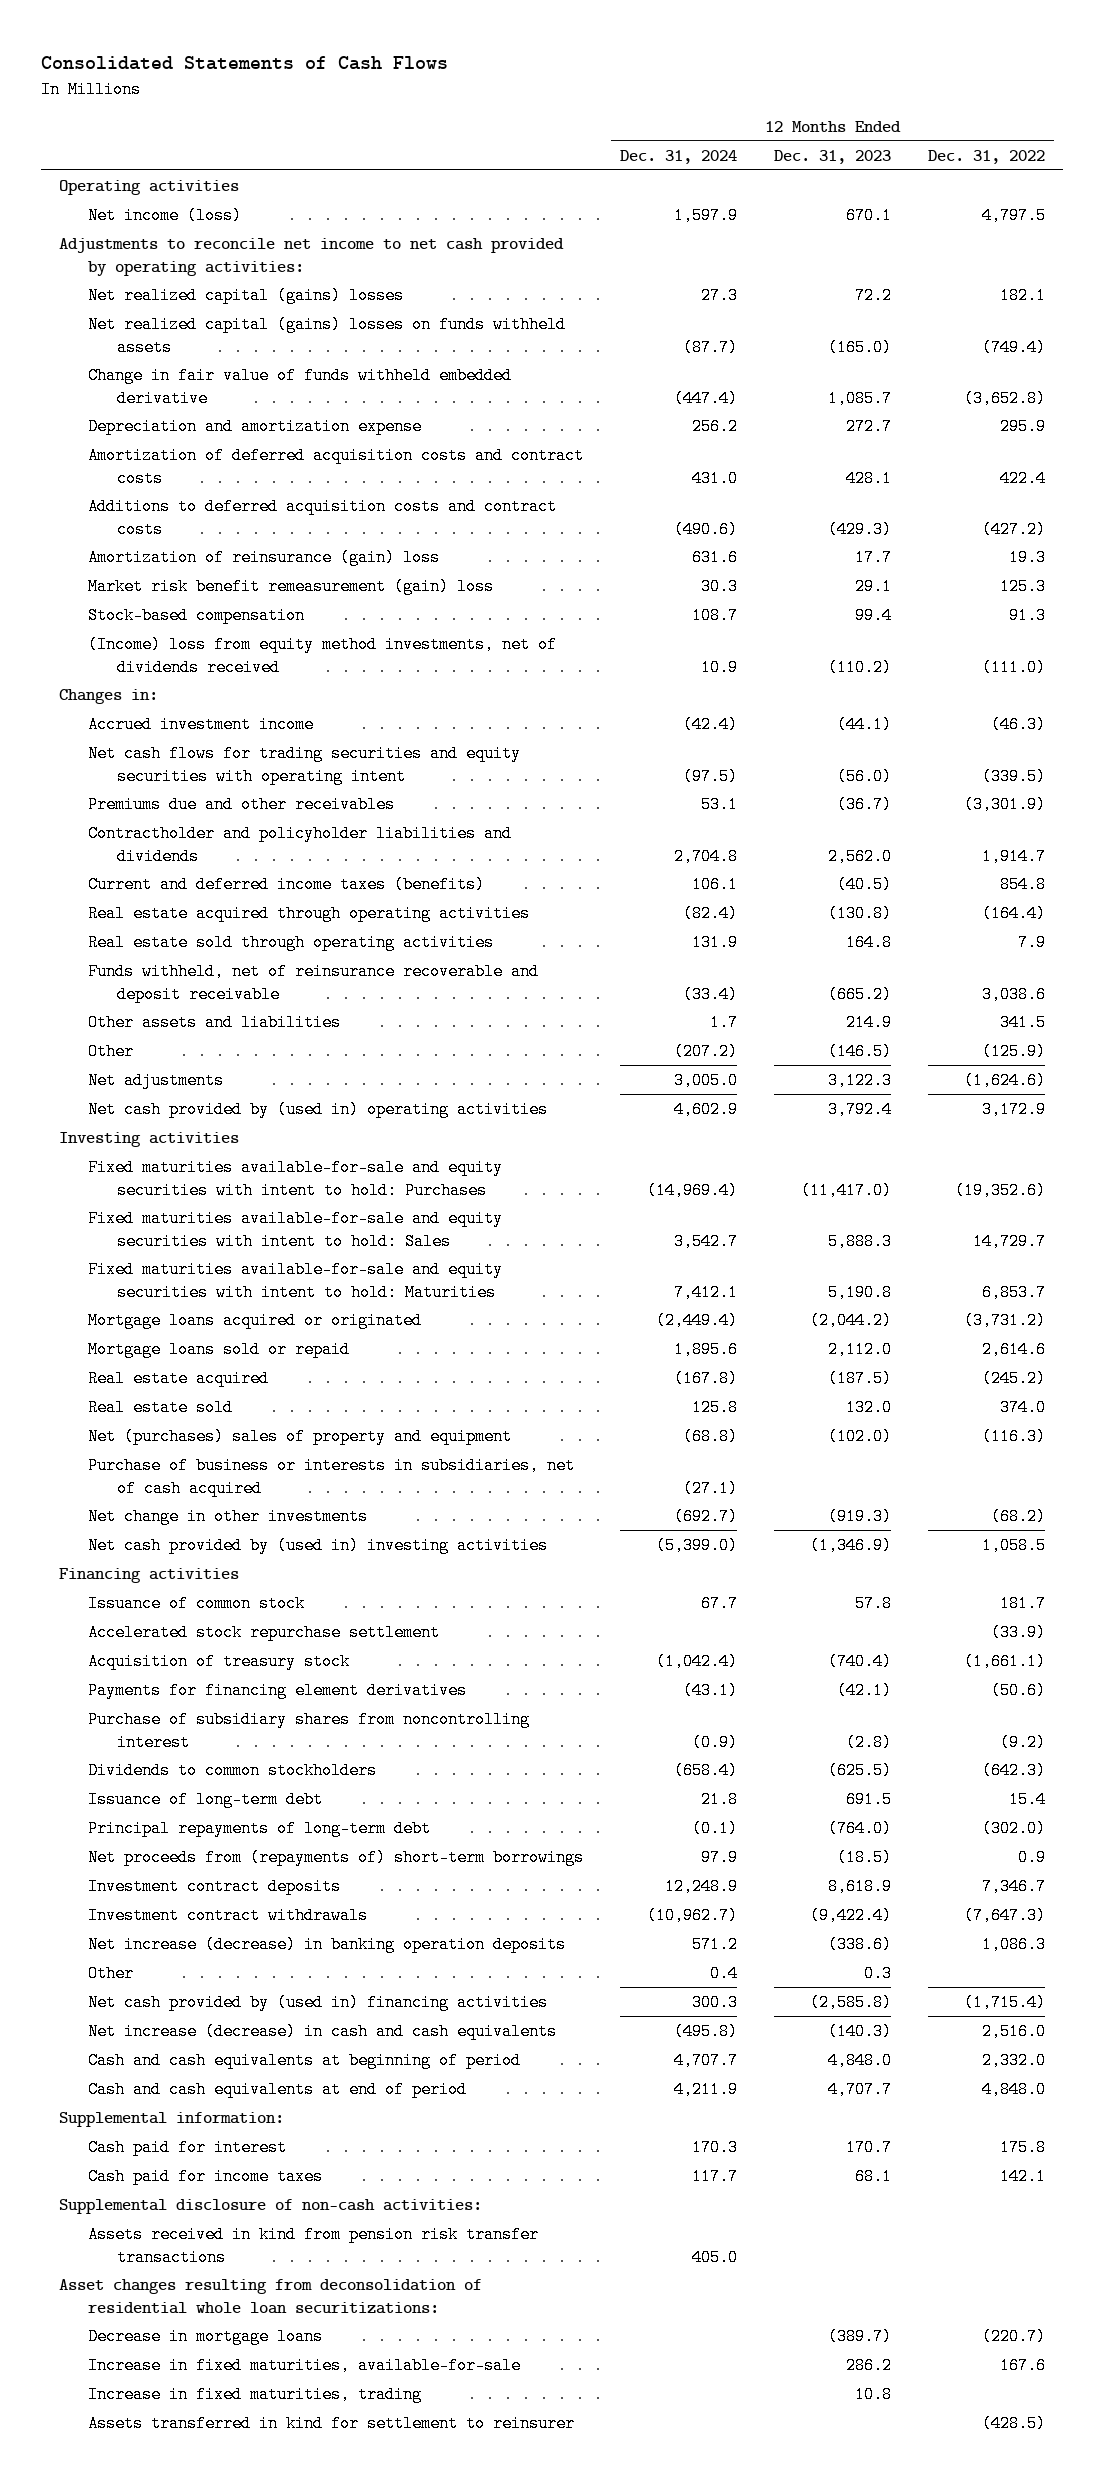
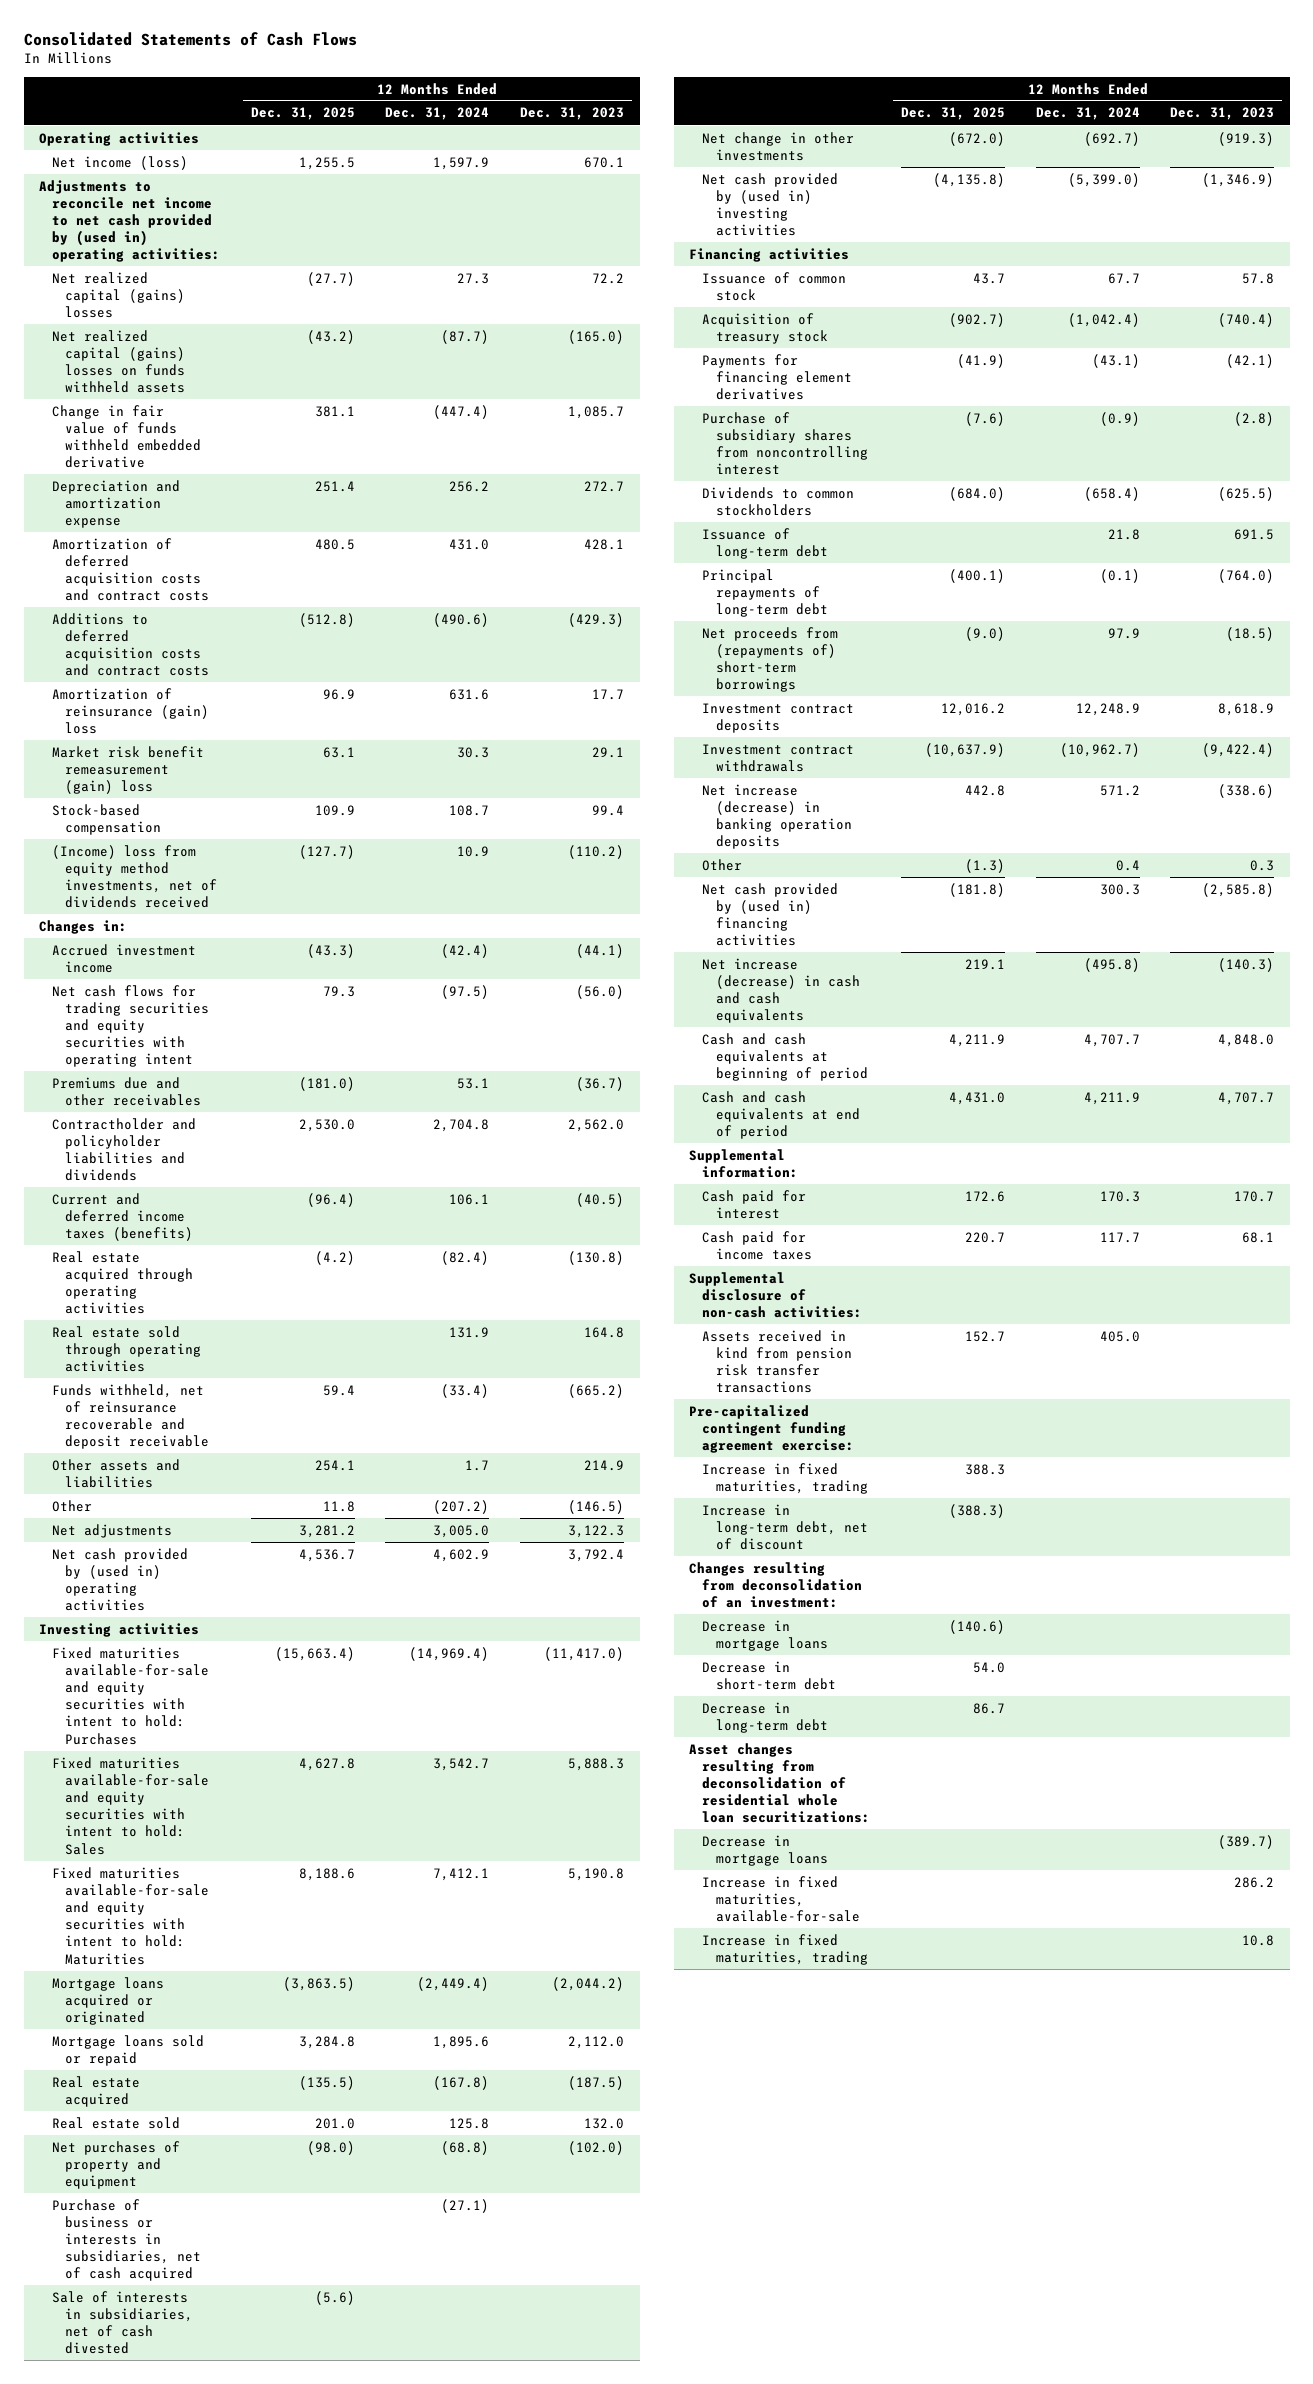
- | 12 Months Ended Dec. 31, 2024 | 12 Months Ended Dec. 31, 2023 | 12 Months Ended Dec. 31, 2022
+ | 12 Months Ended Dec. 31, 2025 | 12 Months Ended Dec. 31, 2024 | 12 Months Ended Dec. 31, 2023
- Adjustments to reconcile net income to net cash provided by operating activities:
+ Adjustments to reconcile net income to net cash provided by (used in) operating activities:
- Net (purchases) sales of property and equipment | (68.8) | (102.0) | (116.3)
+ Net purchases of property and equipment | (98.0) | (68.8) | (102.0)
+ Sale of interests in subsidiaries, net of cash divested | (5.6) | |
- Accelerated stock repurchase settlement | | | (33.9)
+ Pre-capitalized contingent funding agreement exercise:
+ Increase in fixed maturities, trading | 388.3 | |
+ Increase in long-term debt, net of discount | (388.3) | |
+ Changes resulting from deconsolidation of an investment:
+ Decrease in mortgage loans | (140.6) | |
+ Decrease in short-term debt | 54.0 | |
+ Decrease in long-term debt | 86.7 | |
- Assets transferred in kind for settlement to reinsurer | | | (428.5)

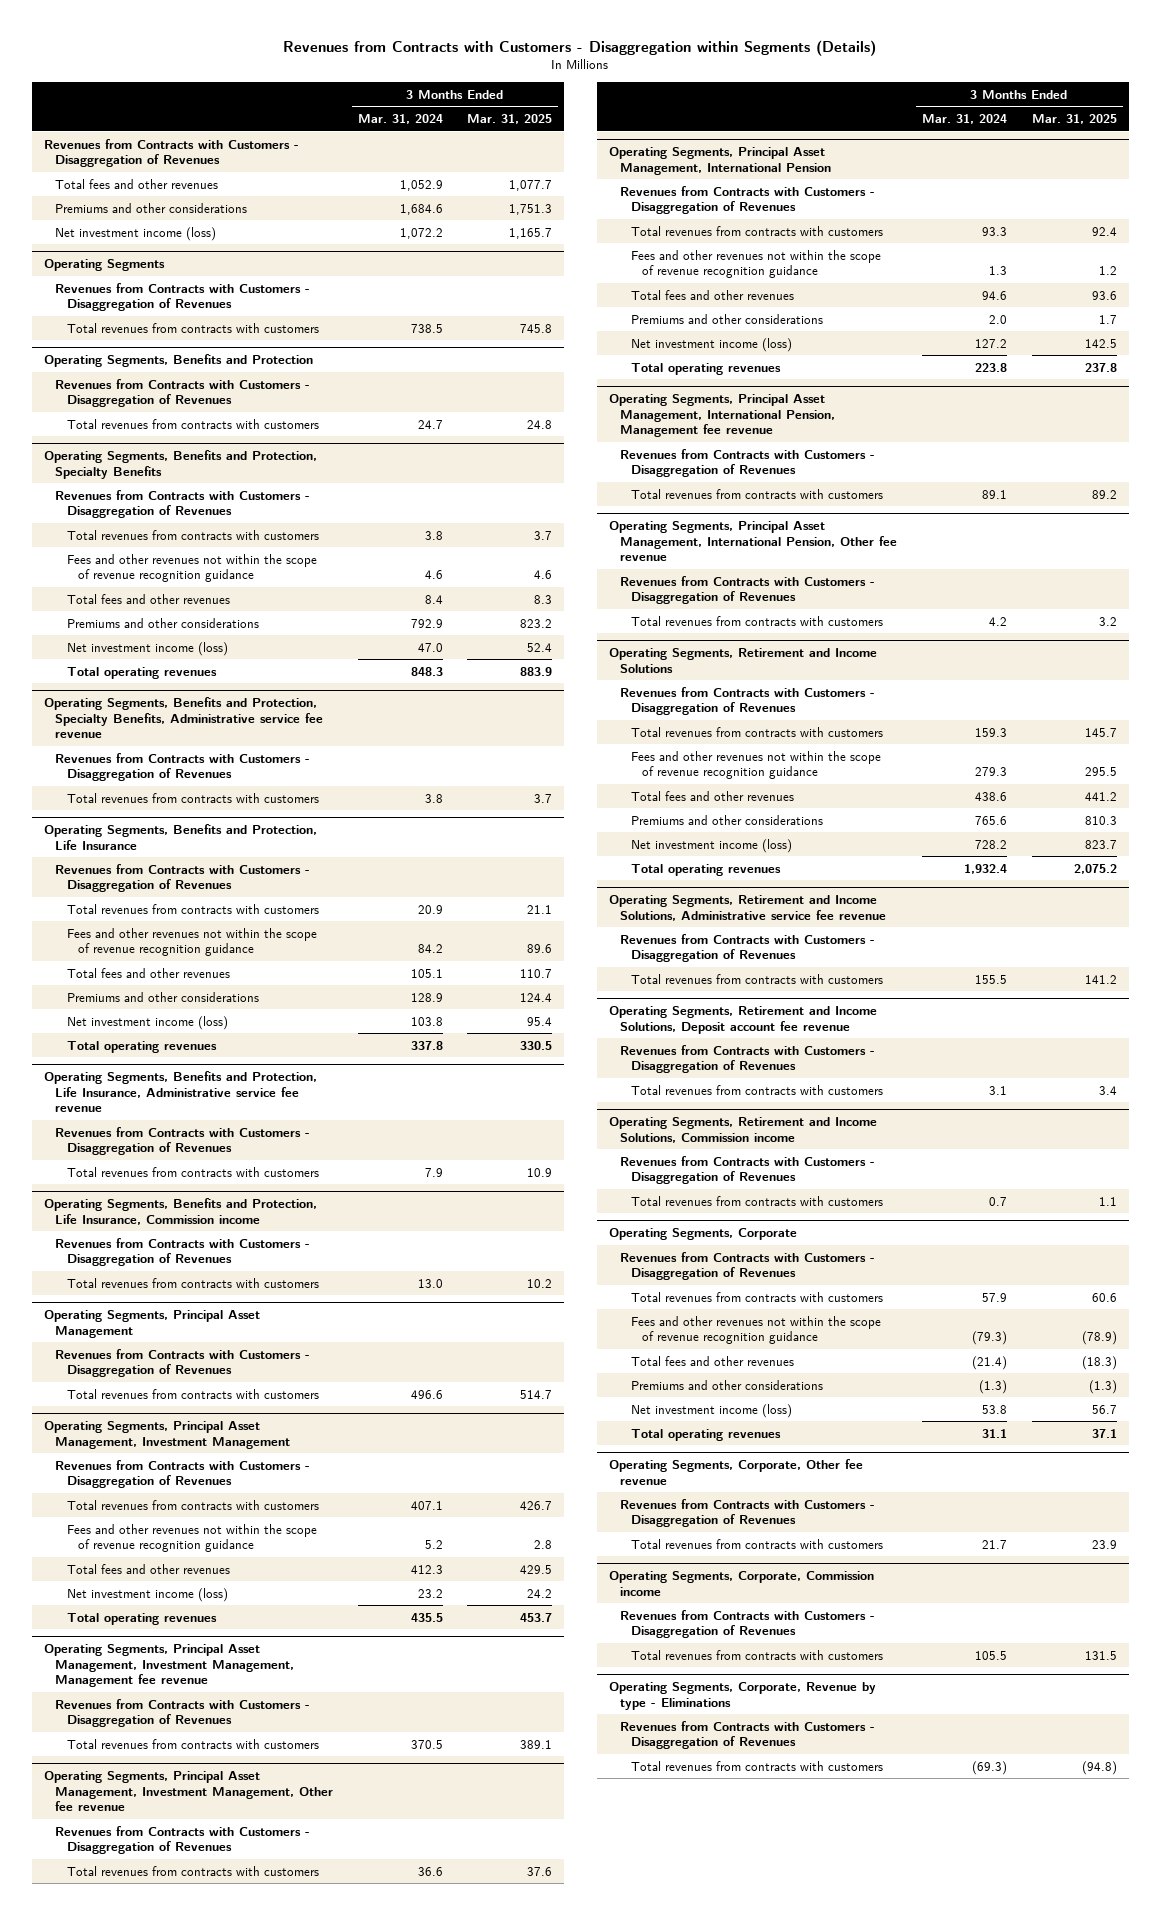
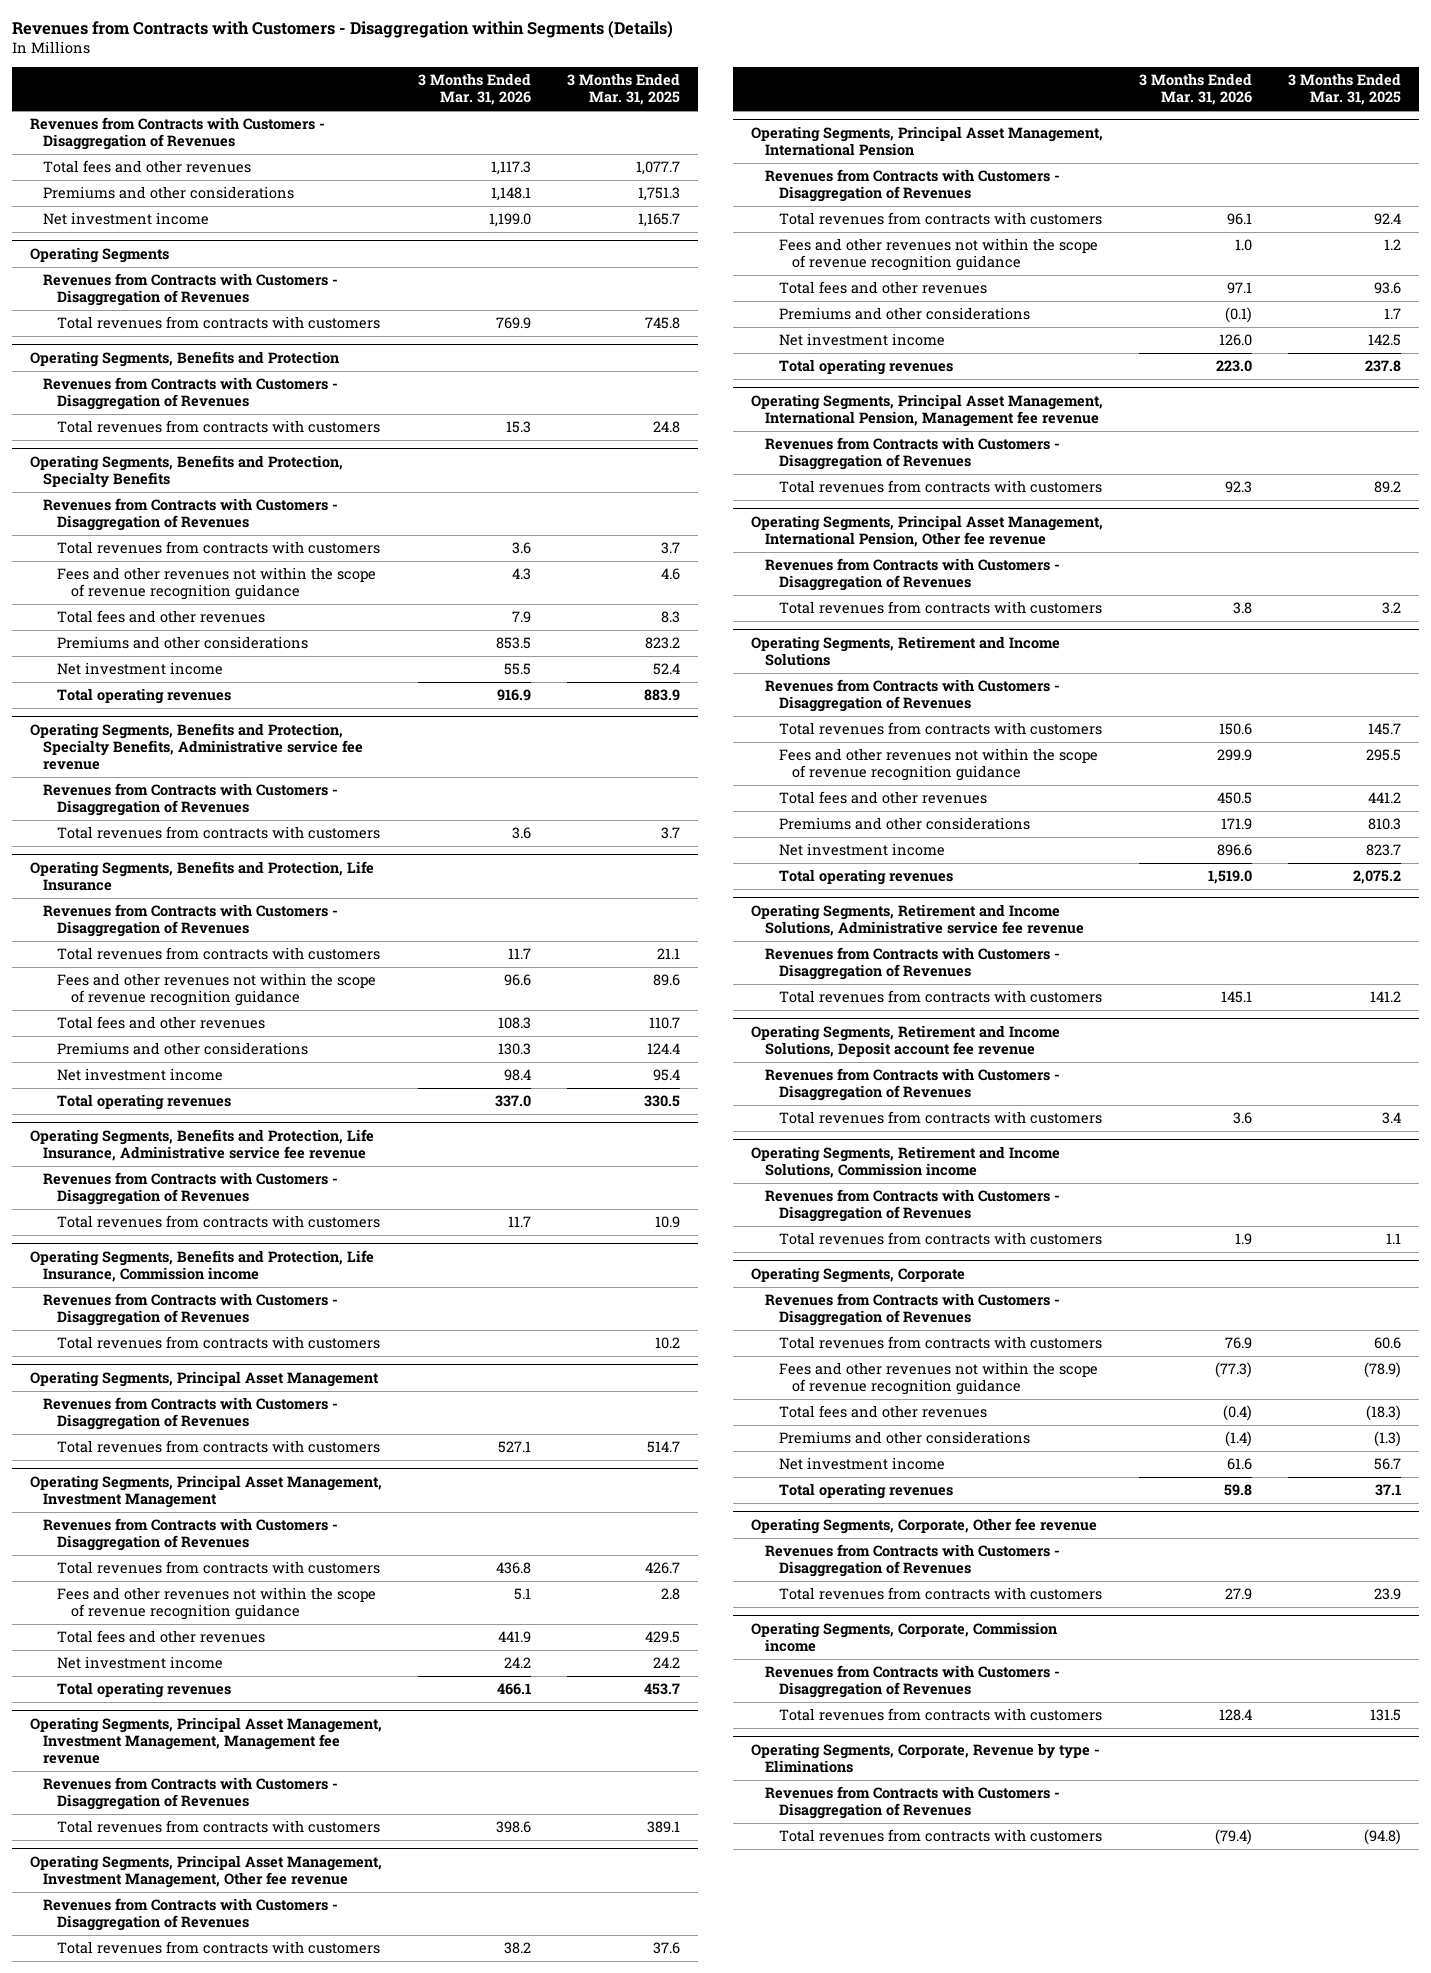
- | 3 Months Ended Mar. 31, 2024 | 3 Months Ended Mar. 31, 2025
+ | 3 Months Ended Mar. 31, 2026 | 3 Months Ended Mar. 31, 2025
- Net investment income (loss) | 1,072.2 | 1,165.7
+ Net investment income | 1,199.0 | 1,165.7
@ Operating Segments, Benefits and Protection, Specialty Benefits
- Net investment income (loss) | 47.0 | 52.4
+ Net investment income | 55.5 | 52.4
@ Operating Segments, Benefits and Protection, Life Insurance
- Net investment income (loss) | 103.8 | 95.4
+ Net investment income | 98.4 | 95.4
@ Operating Segments, Principal Asset Management, Investment Management
- Net investment income (loss) | 23.2 | 24.2
+ Net investment income | 24.2 | 24.2
@ Operating Segments, Principal Asset Management, International Pension
- Net investment income (loss) | 127.2 | 142.5
+ Net investment income | 126.0 | 142.5
@ Operating Segments, Retirement and Income Solutions
- Net investment income (loss) | 728.2 | 823.7
+ Net investment income | 896.6 | 823.7
@ Operating Segments, Corporate
- Net investment income (loss) | 53.8 | 56.7
+ Net investment income | 61.6 | 56.7

